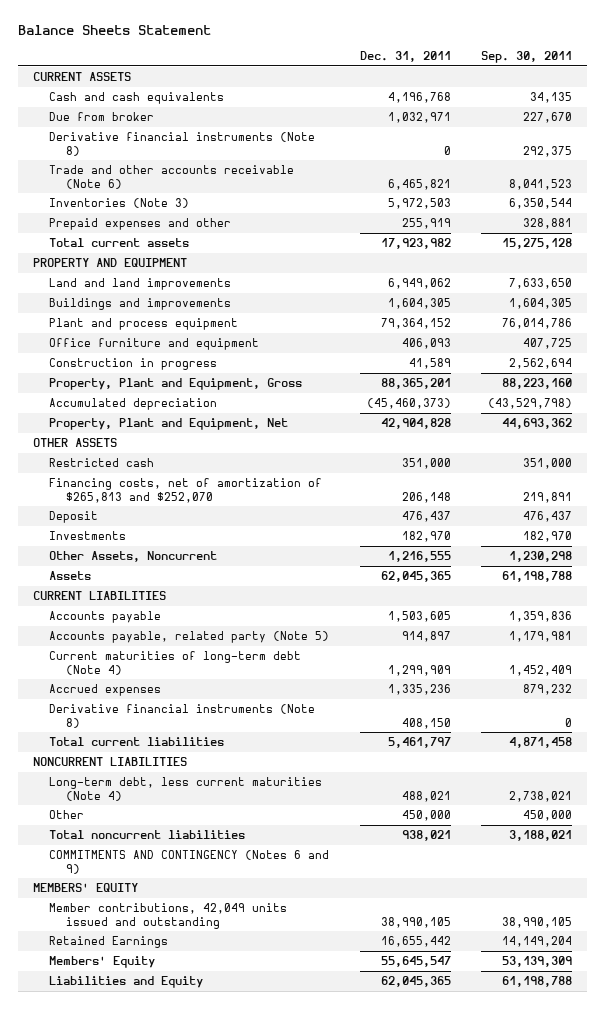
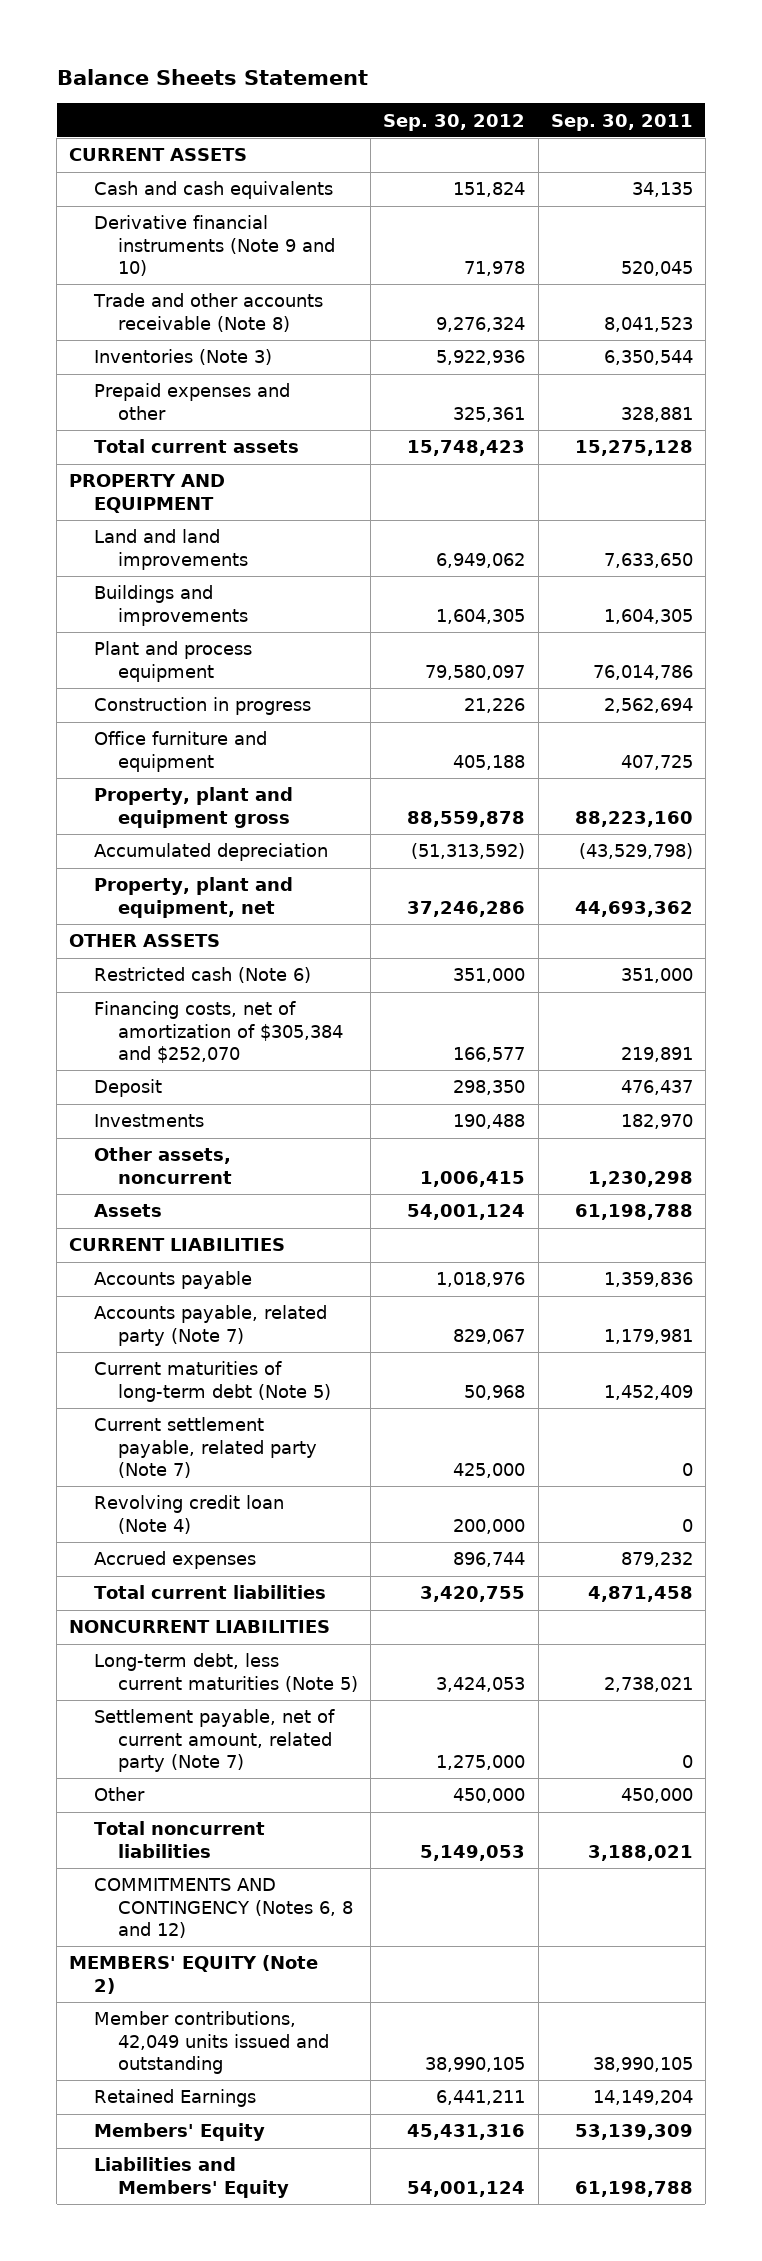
- | Dec. 31, 2011 | Sep. 30, 2011
+ | Sep. 30, 2012 | Sep. 30, 2011
- Due from broker | 1,032,971 | 227,670
- Derivative financial instruments (Note 8) | 0 | 292,375
- Trade and other accounts receivable (Note 6) | 6,465,821 | 8,041,523
+ Derivative financial instruments (Note 9 and 10) | 71,978 | 520,045
+ Trade and other accounts receivable (Note 8) | 9,276,324 | 8,041,523
- Property, Plant and Equipment, Gross | 88,365,201 | 88,223,160
moved down: Office furniture and equipment | 405,188 | 407,725
+ Property, plant and equipment gross | 88,559,878 | 88,223,160
- Property, Plant and Equipment, Net | 42,904,828 | 44,693,362
+ Property, plant and equipment, net | 37,246,286 | 44,693,362
- Restricted cash | 351,000 | 351,000
- Financing costs, net of amortization of $265,813 and $252,070 | 206,148 | 219,891
+ Restricted cash (Note 6) | 351,000 | 351,000
+ Financing costs, net of amortization of $305,384 and $252,070 | 166,577 | 219,891
- Other Assets, Noncurrent | 1,216,555 | 1,230,298
+ Other assets, noncurrent | 1,006,415 | 1,230,298
- Accounts payable, related party (Note 5) | 914,897 | 1,179,981
- Current maturities of long-term debt (Note 4) | 1,299,909 | 1,452,409
+ Accounts payable, related party (Note 7) | 829,067 | 1,179,981
+ Current maturities of long-term debt (Note 5) | 50,968 | 1,452,409
+ Current settlement payable, related party (Note 7) | 425,000 | 0
+ Revolving credit loan (Note 4) | 200,000 | 0
- Derivative financial instruments (Note 8) | 408,150 | 0
- Long-term debt, less current maturities (Note 4) | 488,021 | 2,738,021
+ Long-term debt, less current maturities (Note 5) | 3,424,053 | 2,738,021
+ Settlement payable, net of current amount, related party (Note 7) | 1,275,000 | 0
- COMMITMENTS AND CONTINGENCY (Notes 6 and 9)
- MEMBERS' EQUITY
+ COMMITMENTS AND CONTINGENCY (Notes 6, 8 and 12)
+ MEMBERS' EQUITY (Note 2)
- Liabilities and Equity | 62,045,365 | 61,198,788
+ Liabilities and Members' Equity | 54,001,124 | 61,198,788

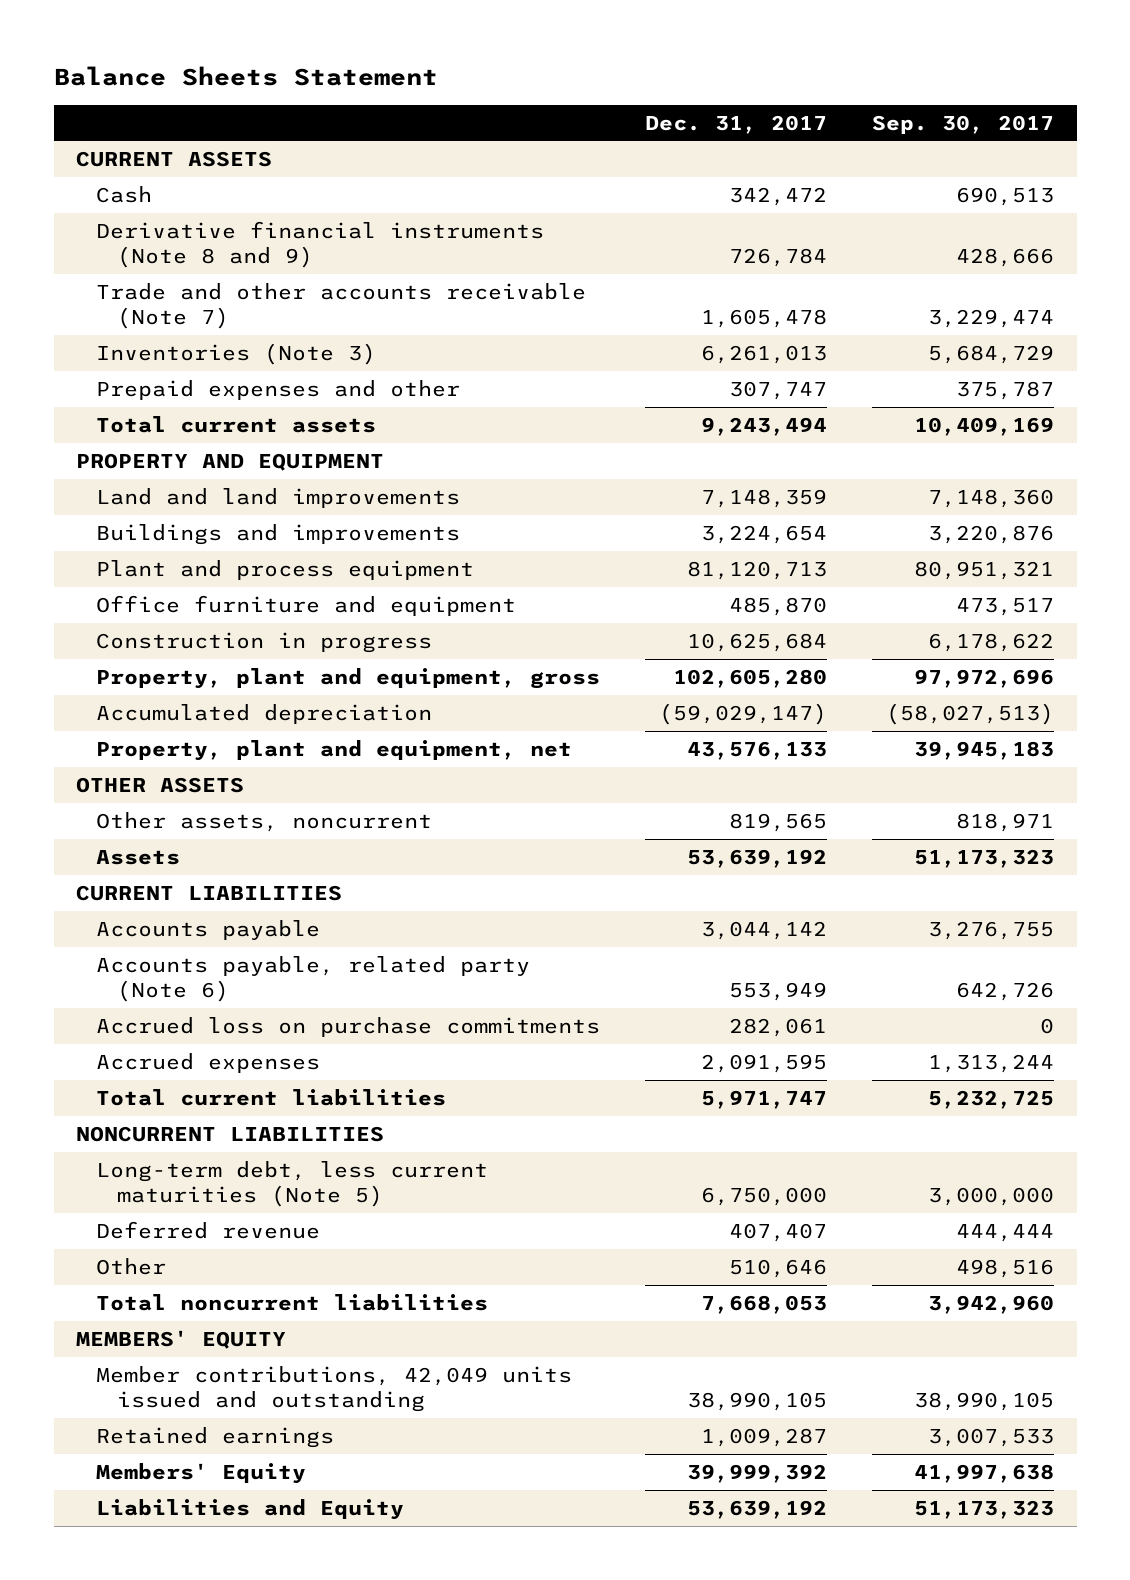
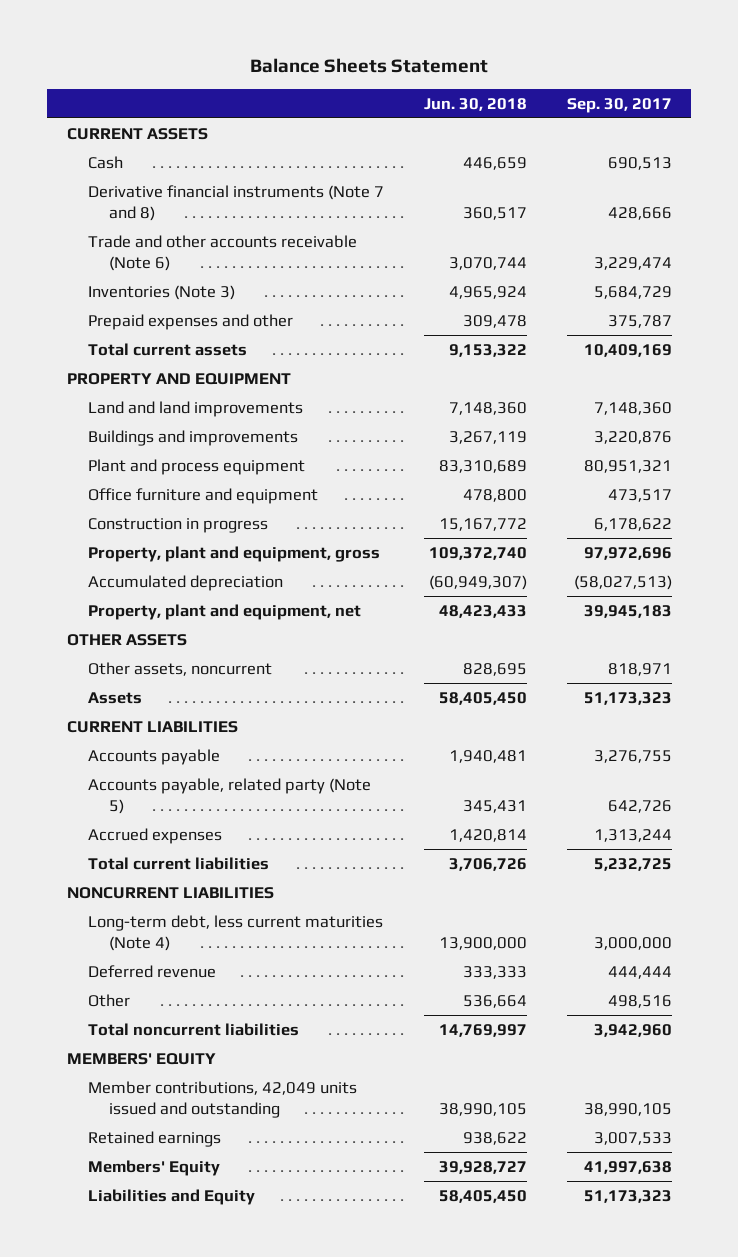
- | Dec. 31, 2017 | Sep. 30, 2017
+ | Jun. 30, 2018 | Sep. 30, 2017
- Derivative financial instruments (Note 8 and 9) | 726,784 | 428,666
- Trade and other accounts receivable (Note 7) | 1,605,478 | 3,229,474
+ Derivative financial instruments (Note 7 and 8) | 360,517 | 428,666
+ Trade and other accounts receivable (Note 6) | 3,070,744 | 3,229,474
- Accounts payable, related party (Note 6) | 553,949 | 642,726
- Accrued loss on purchase commitments | 282,061 | 0
+ Accounts payable, related party (Note 5) | 345,431 | 642,726
- Long-term debt, less current maturities (Note 5) | 6,750,000 | 3,000,000
+ Long-term debt, less current maturities (Note 4) | 13,900,000 | 3,000,000

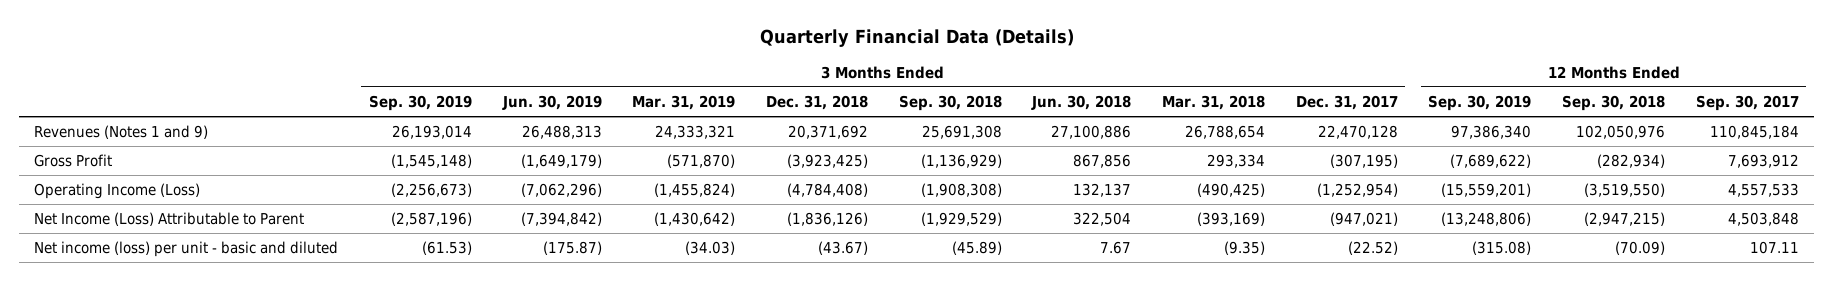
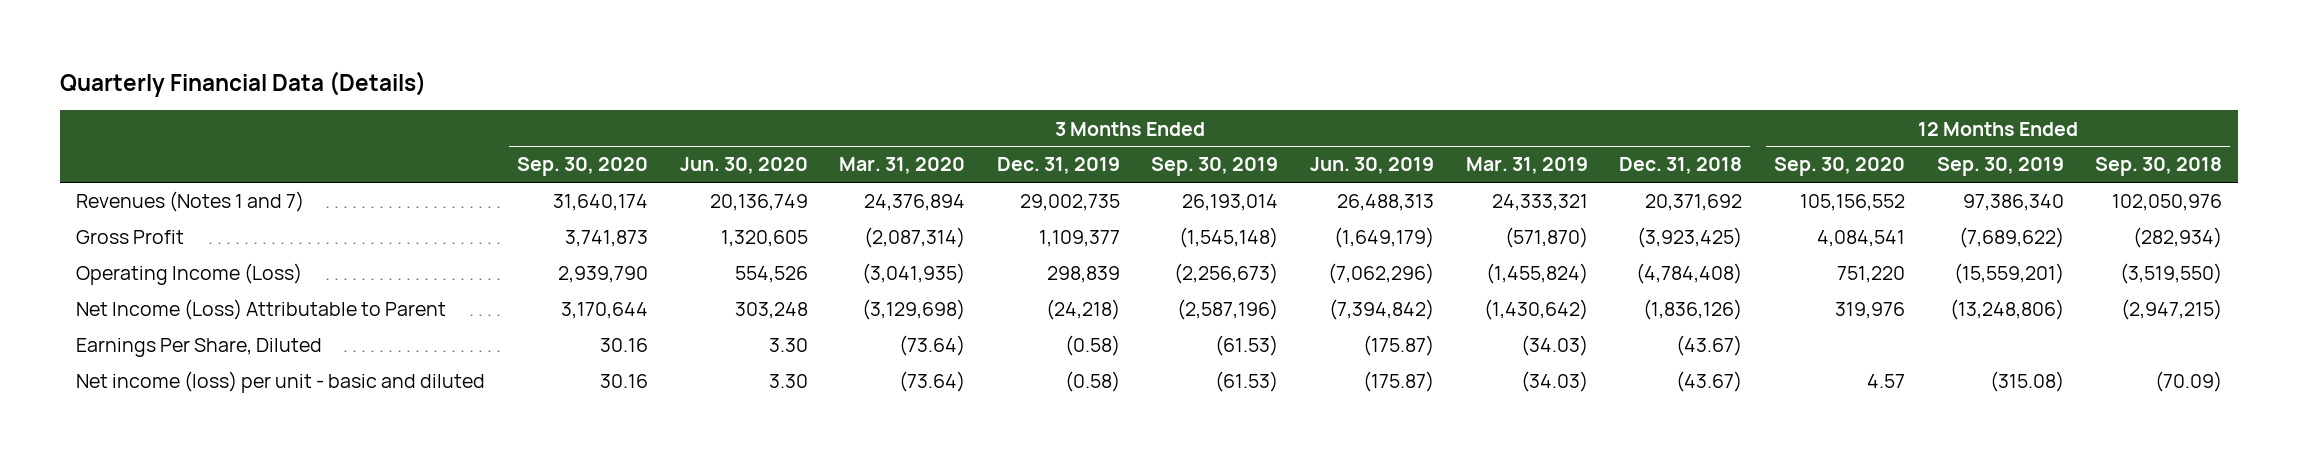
- | 3 Months Ended Sep. 30, 2019 | 3 Months Ended Jun. 30, 2019 | 3 Months Ended Mar. 31, 2019 | 3 Months Ended Dec. 31, 2018 | 3 Months Ended Sep. 30, 2018 | 3 Months Ended Jun. 30, 2018 | 3 Months Ended Mar. 31, 2018 | 3 Months Ended Dec. 31, 2017 | 12 Months Ended Sep. 30, 2019 | 12 Months Ended Sep. 30, 2018 | 12 Months Ended Sep. 30, 2017
+ | 3 Months Ended Sep. 30, 2020 | 3 Months Ended Jun. 30, 2020 | 3 Months Ended Mar. 31, 2020 | 3 Months Ended Dec. 31, 2019 | 3 Months Ended Sep. 30, 2019 | 3 Months Ended Jun. 30, 2019 | 3 Months Ended Mar. 31, 2019 | 3 Months Ended Dec. 31, 2018 | 12 Months Ended Sep. 30, 2020 | 12 Months Ended Sep. 30, 2019 | 12 Months Ended Sep. 30, 2018
- Revenues (Notes 1 and 9) | 26,193,014 | 26,488,313 | 24,333,321 | 20,371,692 | 25,691,308 | 27,100,886 | 26,788,654 | 22,470,128 | 97,386,340 | 102,050,976 | 110,845,184
+ Revenues (Notes 1 and 7) | 31,640,174 | 20,136,749 | 24,376,894 | 29,002,735 | 26,193,014 | 26,488,313 | 24,333,321 | 20,371,692 | 105,156,552 | 97,386,340 | 102,050,976
+ Earnings Per Share, Diluted | 30.16 | 3.30 | (73.64) | (0.58) | (61.53) | (175.87) | (34.03) | (43.67) | | |

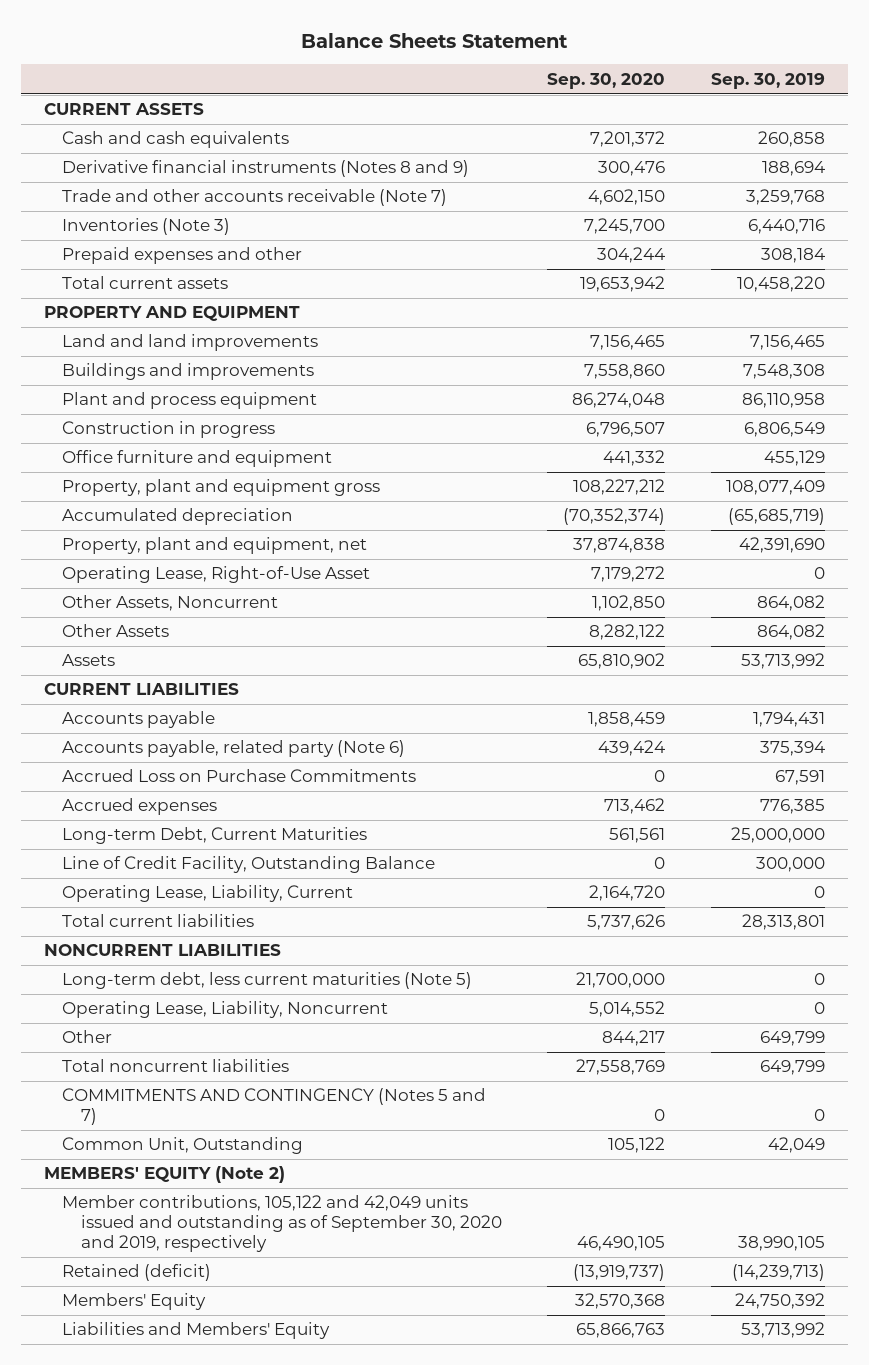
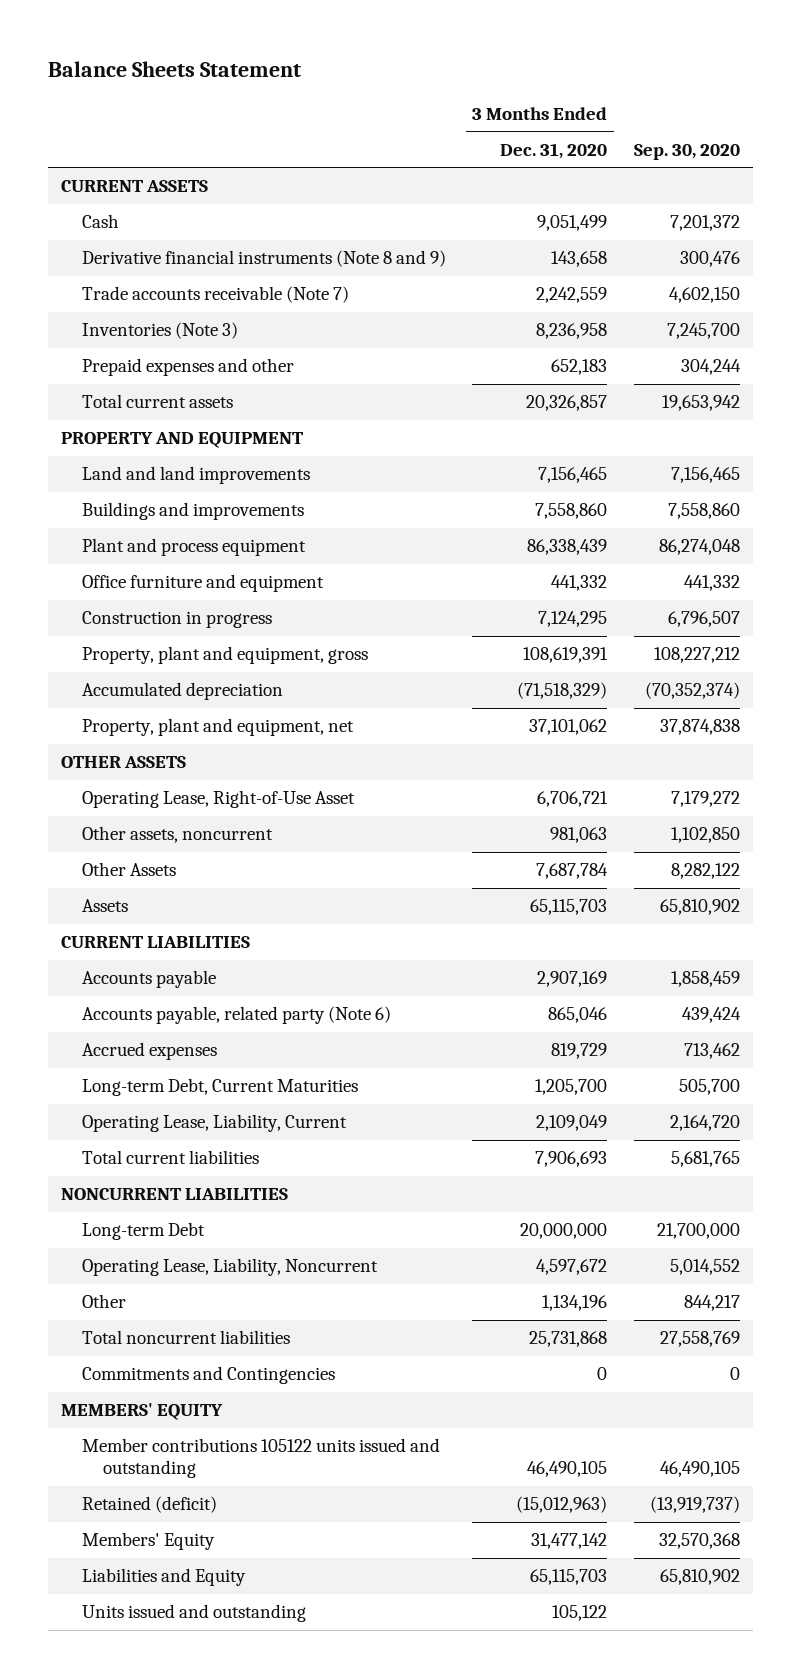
- | Sep. 30, 2020 | Sep. 30, 2019
+ | 3 Months Ended Dec. 31, 2020 | Sep. 30, 2020
- Cash and cash equivalents | 7,201,372 | 260,858
- Derivative financial instruments (Notes 8 and 9) | 300,476 | 188,694
- Trade and other accounts receivable (Note 7) | 4,602,150 | 3,259,768
+ Cash | 9,051,499 | 7,201,372
+ Derivative financial instruments (Note 8 and 9) | 143,658 | 300,476
+ Trade accounts receivable (Note 7) | 2,242,559 | 4,602,150
- Property, plant and equipment gross | 108,227,212 | 108,077,409
moved down: Construction in progress | 7,124,295 | 6,796,507
+ Property, plant and equipment, gross | 108,619,391 | 108,227,212
+ OTHER ASSETS
- Other Assets, Noncurrent | 1,102,850 | 864,082
+ Other assets, noncurrent | 981,063 | 1,102,850
- Accrued Loss on Purchase Commitments | 0 | 67,591
- Long-term Debt, Current Maturities | 561,561 | 25,000,000
- Line of Credit Facility, Outstanding Balance | 0 | 300,000
+ Long-term Debt, Current Maturities | 1,205,700 | 505,700
- Total current liabilities | 5,737,626 | 28,313,801
+ Total current liabilities | 7,906,693 | 5,681,765
- Long-term debt, less current maturities (Note 5) | 21,700,000 | 0
+ Long-term Debt | 20,000,000 | 21,700,000
- COMMITMENTS AND CONTINGENCY (Notes 5 and 7) | 0 | 0
- Common Unit, Outstanding | 105,122 | 42,049
- MEMBERS' EQUITY (Note 2)
- Member contributions, 105,122 and 42,049 units issued and outstanding as of September 30, 2020 and 2019, respectively | 46,490,105 | 38,990,105
+ Commitments and Contingencies | 0 | 0
+ MEMBERS' EQUITY
+ Member contributions 105122 units issued and outstanding | 46,490,105 | 46,490,105
- Liabilities and Members' Equity | 65,866,763 | 53,713,992
+ Liabilities and Equity | 65,115,703 | 65,810,902
+ Units issued and outstanding | 105,122 |

